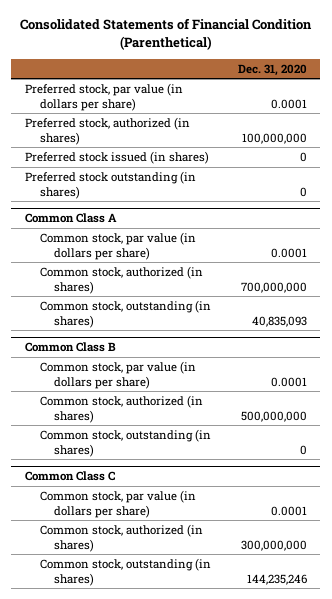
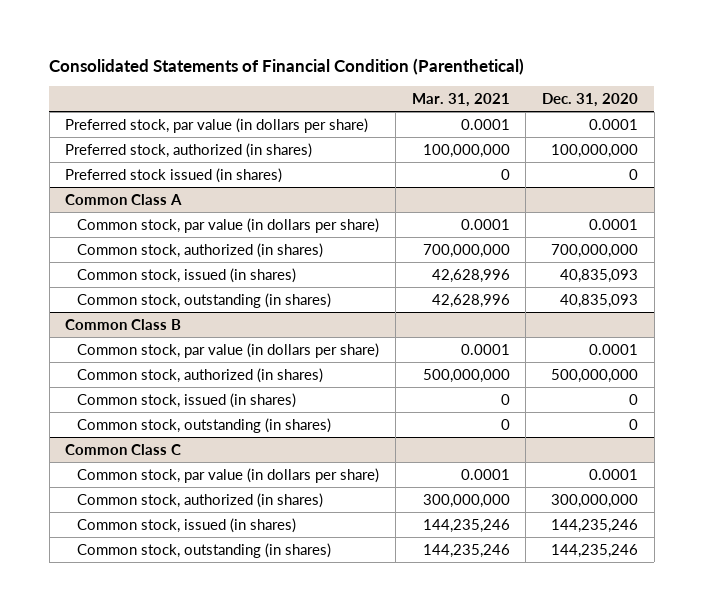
- | Dec. 31, 2020
+ | Mar. 31, 2021 | Dec. 31, 2020
- Preferred stock outstanding (in shares) | 0
@ Common Class A
+ Common stock, issued (in shares) | 42,628,996 | 40,835,093
@ Common Class B
+ Common stock, issued (in shares) | 0 | 0
@ Common Class C
+ Common stock, issued (in shares) | 144,235,246 | 144,235,246

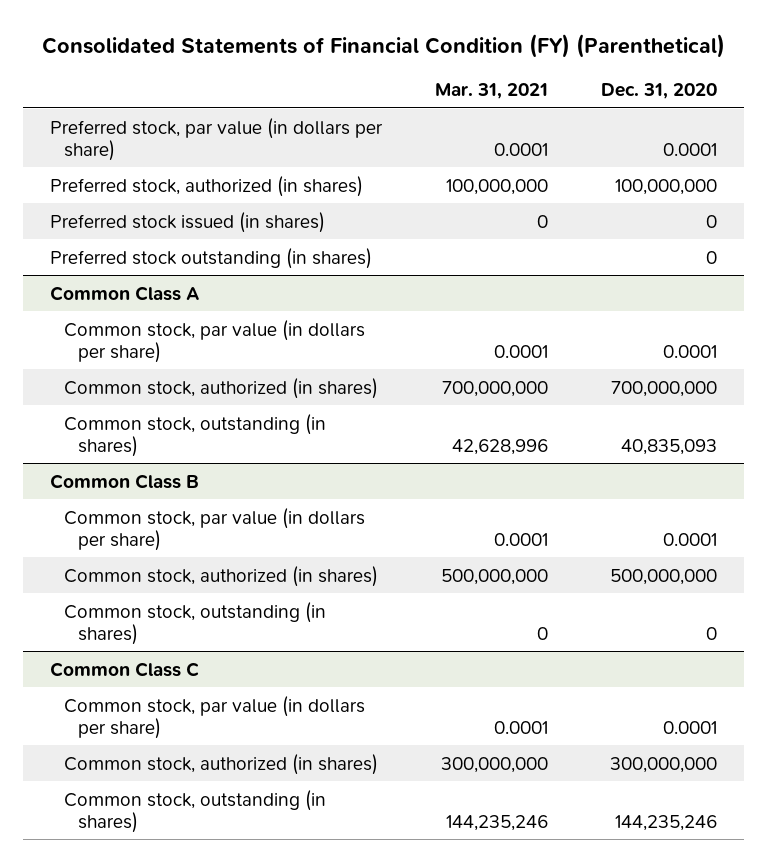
- Consolidated Statements of Financial Condition (Parenthetical)
+ Consolidated Statements of Financial Condition (FY) (Parenthetical)
+ Preferred stock outstanding (in shares) | | 0
@ Common Class A
- Common stock, issued (in shares) | 42,628,996 | 40,835,093
@ Common Class B
- Common stock, issued (in shares) | 0 | 0
@ Common Class C
- Common stock, issued (in shares) | 144,235,246 | 144,235,246

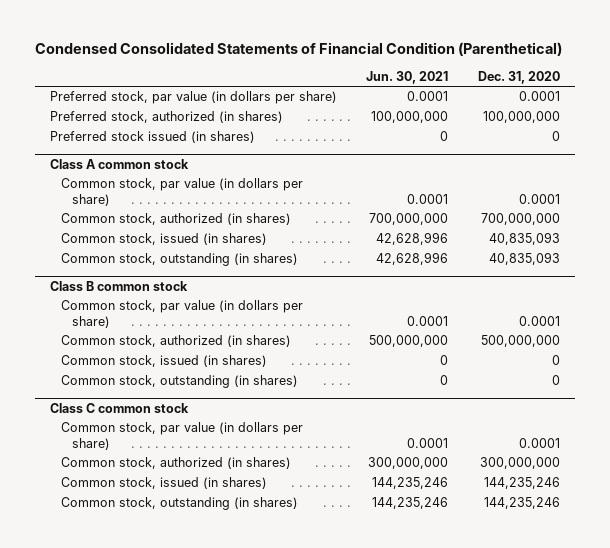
- Consolidated Statements of Financial Condition (FY) (Parenthetical)
+ Condensed Consolidated Statements of Financial Condition (Parenthetical)
- | Mar. 31, 2021 | Dec. 31, 2020
+ | Jun. 30, 2021 | Dec. 31, 2020
- Preferred stock outstanding (in shares) | | 0
- Common Class A
+ Class A common stock
+ Common stock, issued (in shares) | 42,628,996 | 40,835,093
- Common Class B
+ Class B common stock
+ Common stock, issued (in shares) | 0 | 0
- Common Class C
+ Class C common stock
+ Common stock, issued (in shares) | 144,235,246 | 144,235,246

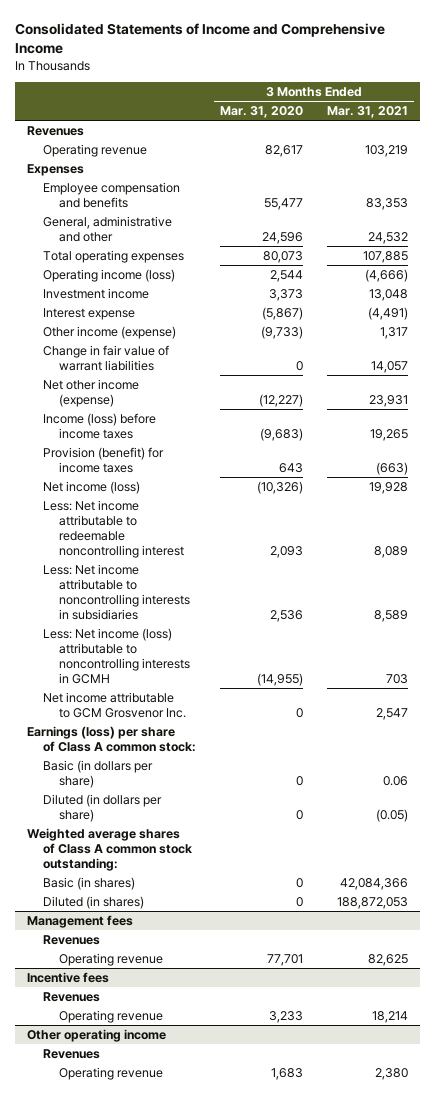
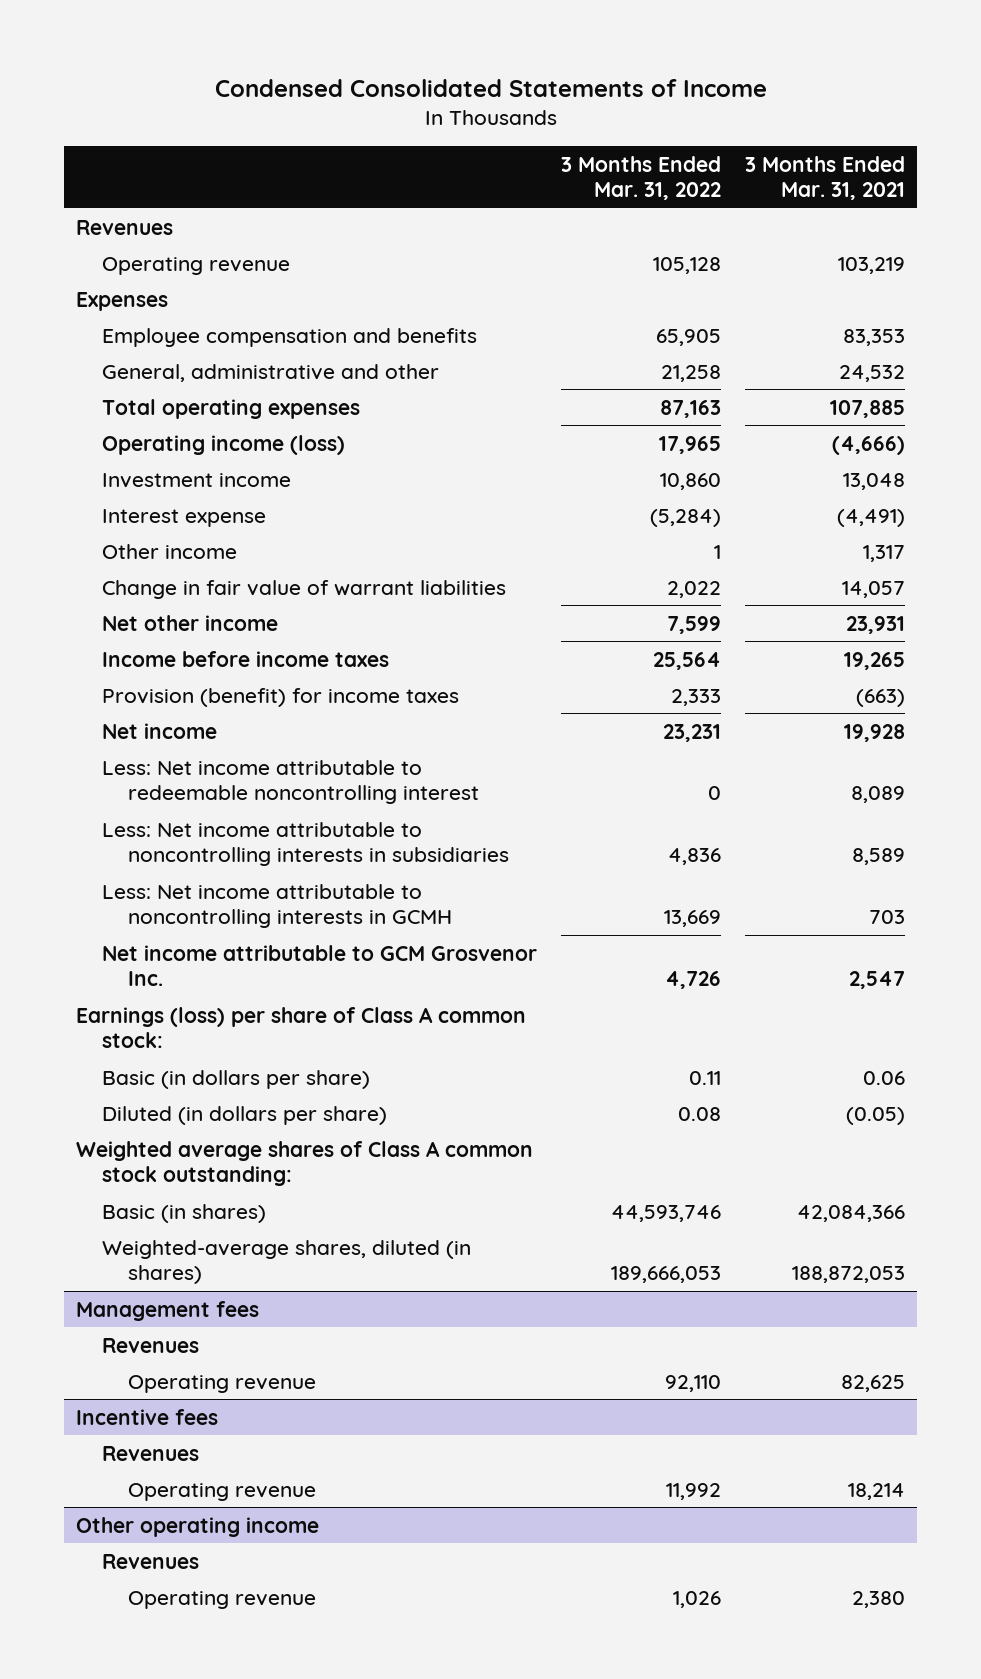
- Consolidated Statements of Income and Comprehensive Income
+ Condensed Consolidated Statements of Income
- | 3 Months Ended Mar. 31, 2020 | 3 Months Ended Mar. 31, 2021
+ | 3 Months Ended Mar. 31, 2022 | 3 Months Ended Mar. 31, 2021
- Other income (expense) | (9,733) | 1,317
+ Other income | 1 | 1,317
- Net other income (expense) | (12,227) | 23,931
- Income (loss) before income taxes | (9,683) | 19,265
+ Net other income | 7,599 | 23,931
+ Income before income taxes | 25,564 | 19,265
- Net income (loss) | (10,326) | 19,928
+ Net income | 23,231 | 19,928
- Less: Net income (loss) attributable to noncontrolling interests in GCMH | (14,955) | 703
+ Less: Net income attributable to noncontrolling interests in GCMH | 13,669 | 703
- Diluted (in shares) | 0 | 188,872,053
+ Weighted-average shares, diluted (in shares) | 189,666,053 | 188,872,053

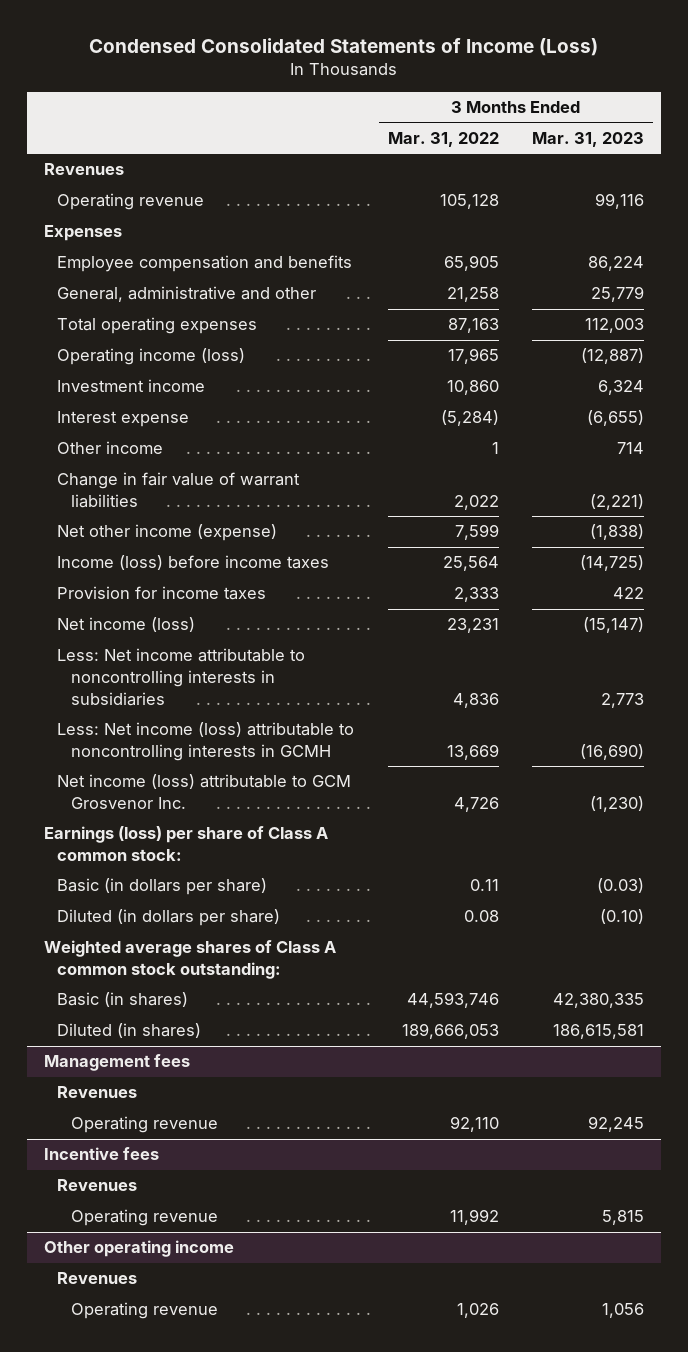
- Condensed Consolidated Statements of Income
+ Condensed Consolidated Statements of Income (Loss)
- | 3 Months Ended Mar. 31, 2022 | 3 Months Ended Mar. 31, 2021
+ | 3 Months Ended Mar. 31, 2022 | 3 Months Ended Mar. 31, 2023
- Net other income | 7,599 | 23,931
- Income before income taxes | 25,564 | 19,265
- Provision (benefit) for income taxes | 2,333 | (663)
- Net income | 23,231 | 19,928
- Less: Net income attributable to redeemable noncontrolling interest | 0 | 8,089
+ Net other income (expense) | 7,599 | (1,838)
+ Income (loss) before income taxes | 25,564 | (14,725)
+ Provision for income taxes | 2,333 | 422
+ Net income (loss) | 23,231 | (15,147)
- Less: Net income attributable to noncontrolling interests in GCMH | 13,669 | 703
- Net income attributable to GCM Grosvenor Inc. | 4,726 | 2,547
+ Less: Net income (loss) attributable to noncontrolling interests in GCMH | 13,669 | (16,690)
+ Net income (loss) attributable to GCM Grosvenor Inc. | 4,726 | (1,230)
- Weighted-average shares, diluted (in shares) | 189,666,053 | 188,872,053
+ Diluted (in shares) | 189,666,053 | 186,615,581

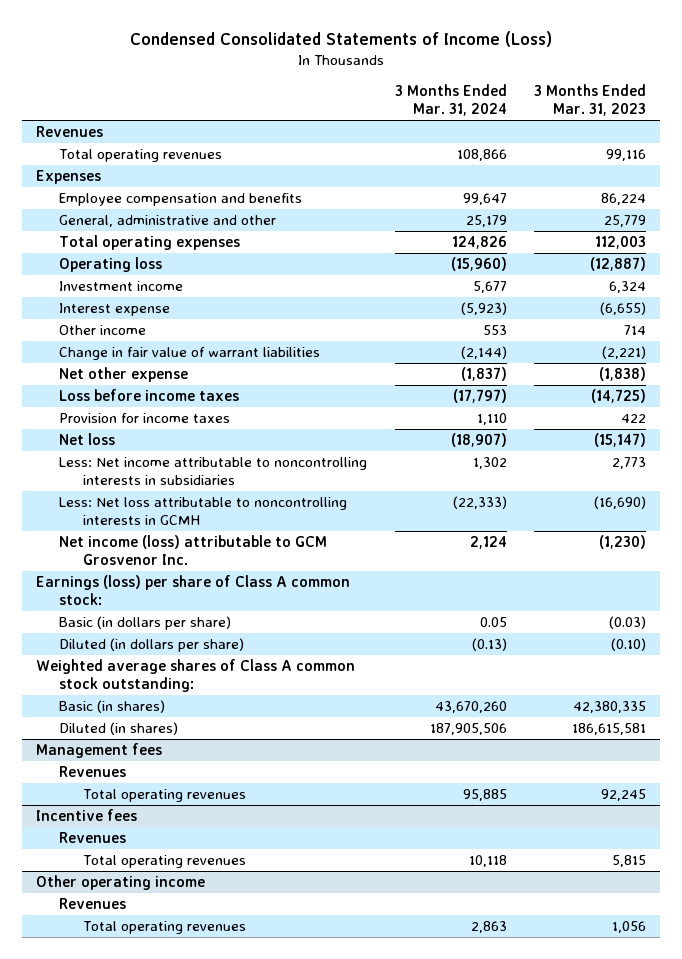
- | 3 Months Ended Mar. 31, 2022 | 3 Months Ended Mar. 31, 2023
+ | 3 Months Ended Mar. 31, 2024 | 3 Months Ended Mar. 31, 2023
- Operating revenue | 105,128 | 99,116
+ Total operating revenues | 108,866 | 99,116
- Operating income (loss) | 17,965 | (12,887)
+ Operating loss | (15,960) | (12,887)
- Net other income (expense) | 7,599 | (1,838)
- Income (loss) before income taxes | 25,564 | (14,725)
+ Net other expense | (1,837) | (1,838)
+ Loss before income taxes | (17,797) | (14,725)
- Net income (loss) | 23,231 | (15,147)
+ Net loss | (18,907) | (15,147)
- Less: Net income (loss) attributable to noncontrolling interests in GCMH | 13,669 | (16,690)
+ Less: Net loss attributable to noncontrolling interests in GCMH | (22,333) | (16,690)
@ Management fees
- Operating revenue | 92,110 | 92,245
+ Total operating revenues | 95,885 | 92,245
@ Incentive fees
- Operating revenue | 11,992 | 5,815
+ Total operating revenues | 10,118 | 5,815
@ Other operating income
- Operating revenue | 1,026 | 1,056
+ Total operating revenues | 2,863 | 1,056

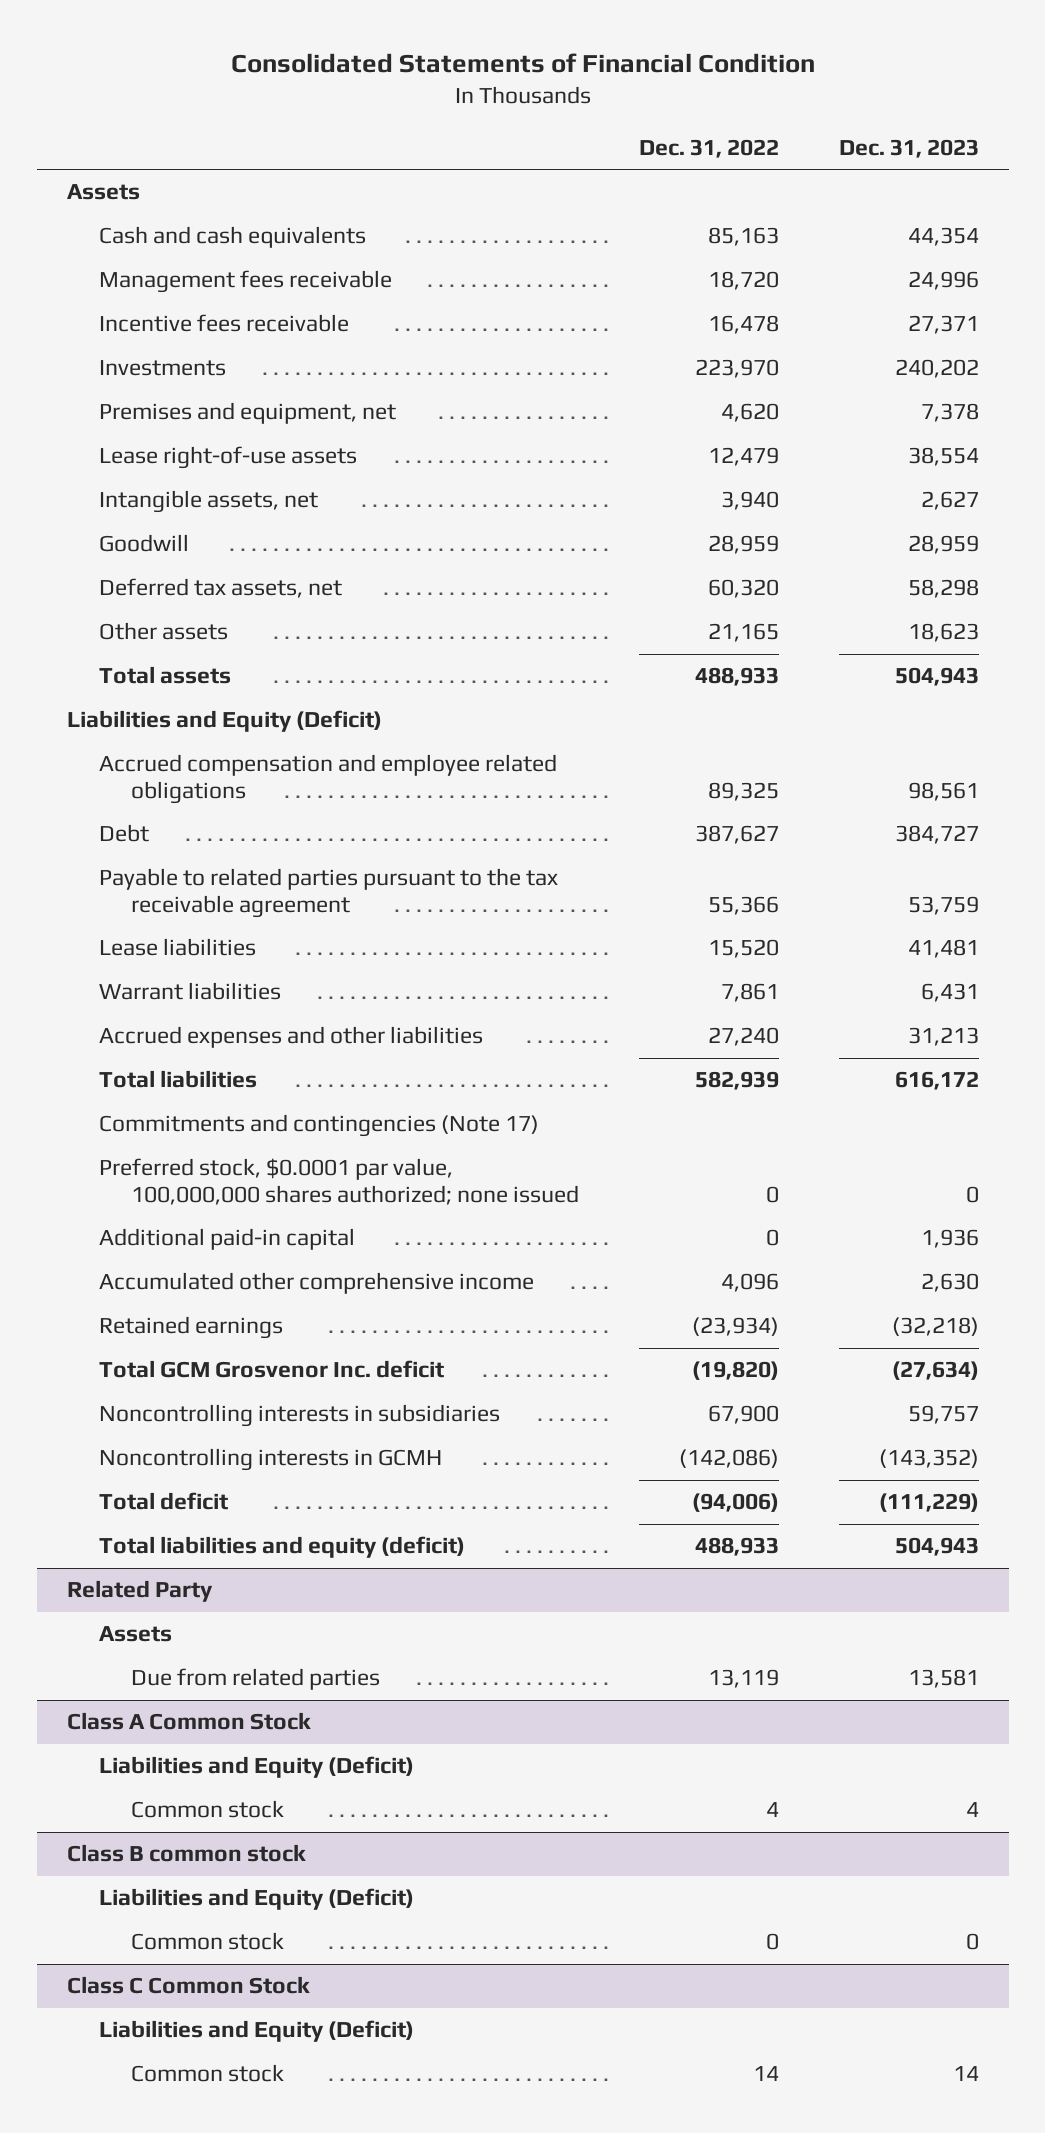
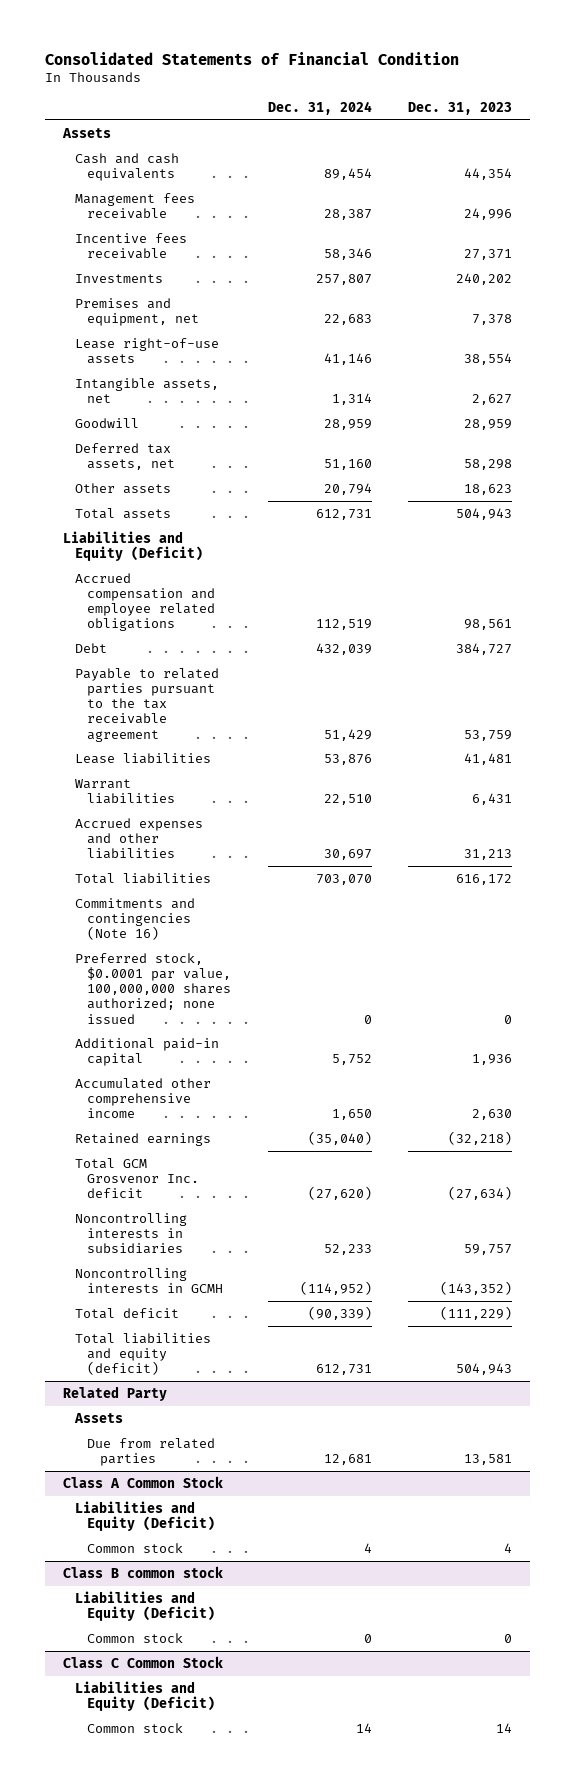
- | Dec. 31, 2022 | Dec. 31, 2023
+ | Dec. 31, 2024 | Dec. 31, 2023
- Commitments and contingencies (Note 17)
+ Commitments and contingencies (Note 16)

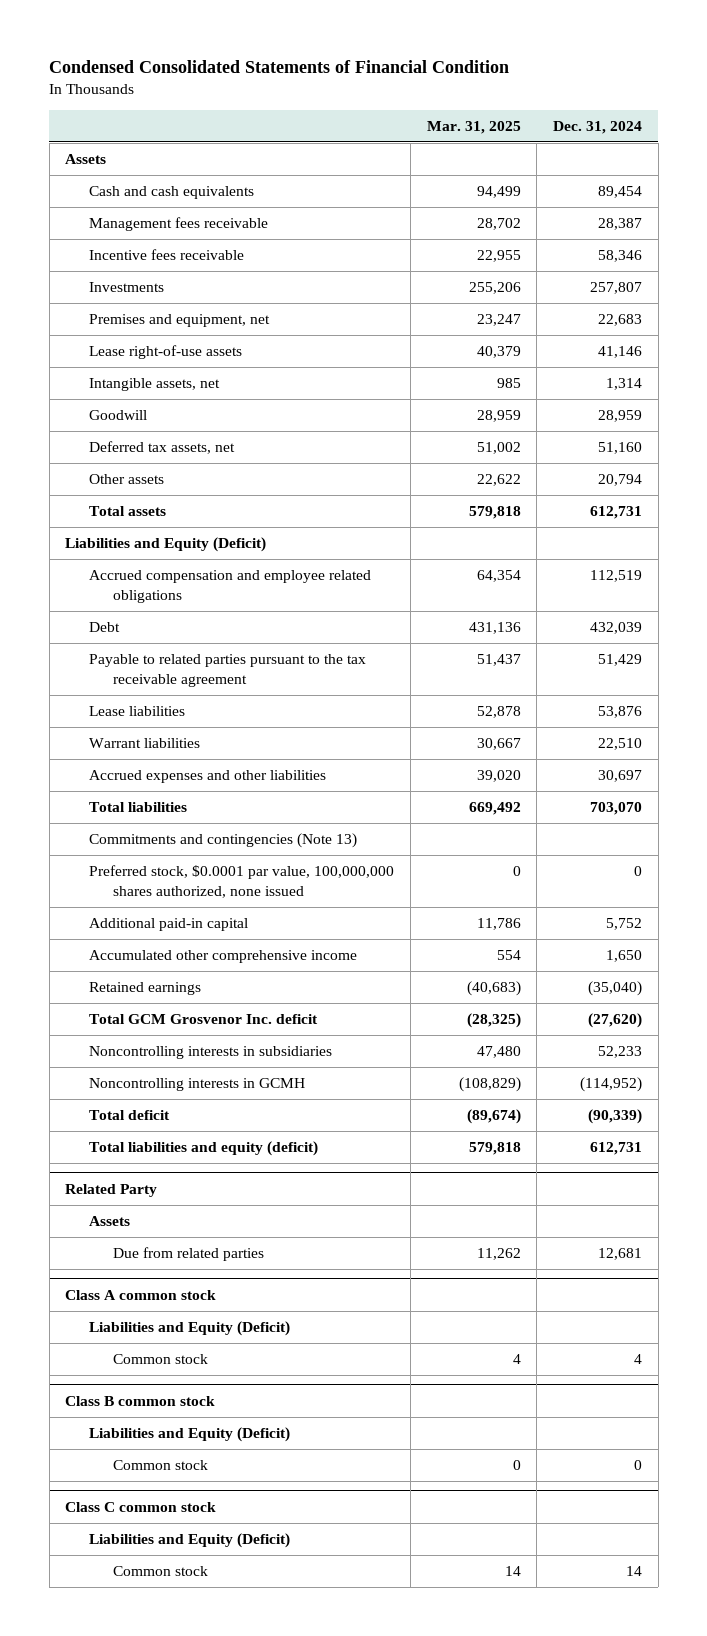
- Consolidated Statements of Financial Condition
+ Condensed Consolidated Statements of Financial Condition
- | Dec. 31, 2024 | Dec. 31, 2023
+ | Mar. 31, 2025 | Dec. 31, 2024
- Commitments and contingencies (Note 16)
- Preferred stock, $0.0001 par value, 100,000,000 shares authorized; none issued | 0 | 0
+ Commitments and contingencies (Note 13)
+ Preferred stock, $0.0001 par value, 100,000,000 shares authorized, none issued | 0 | 0
- Class A Common Stock
+ Class A common stock
- Class C Common Stock
+ Class C common stock

